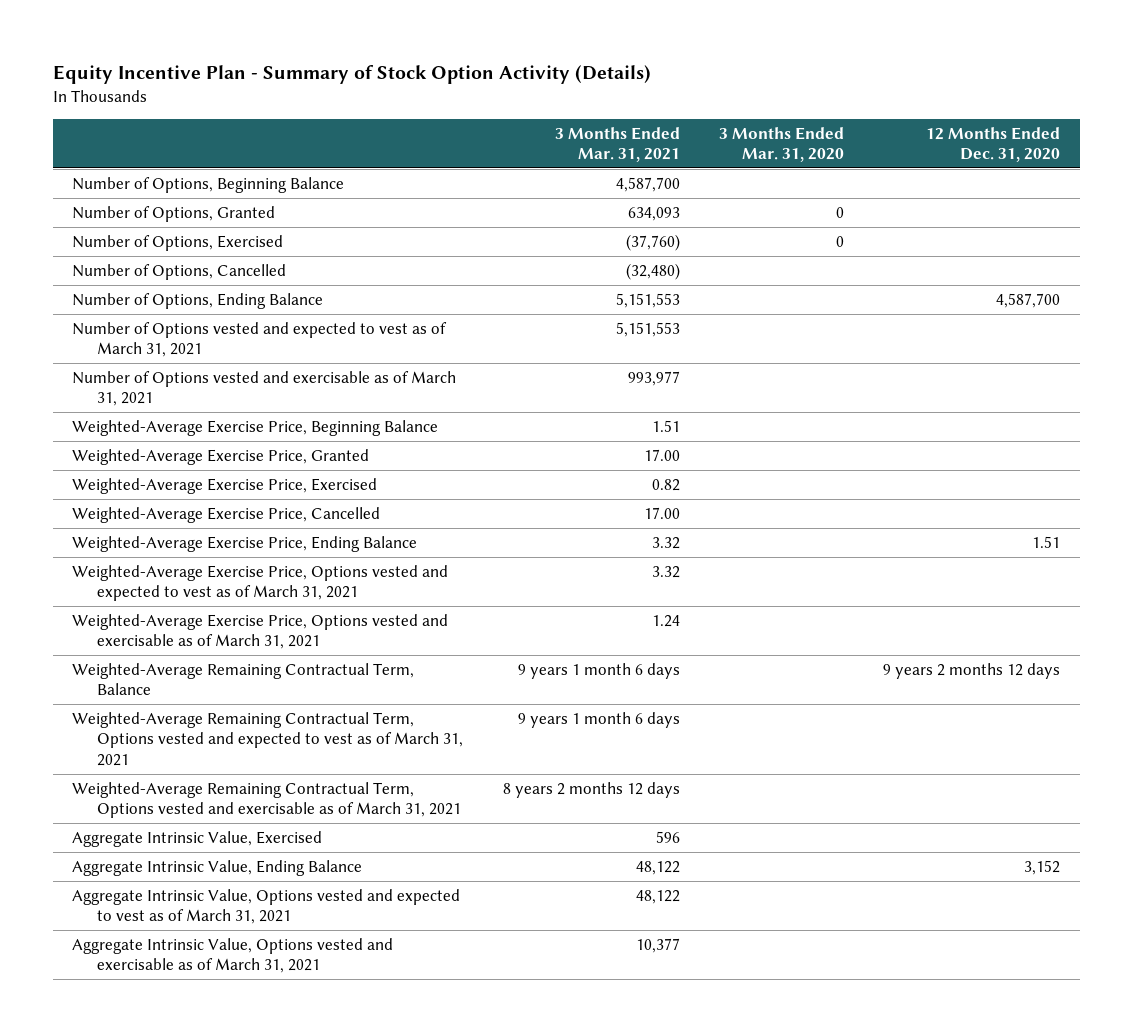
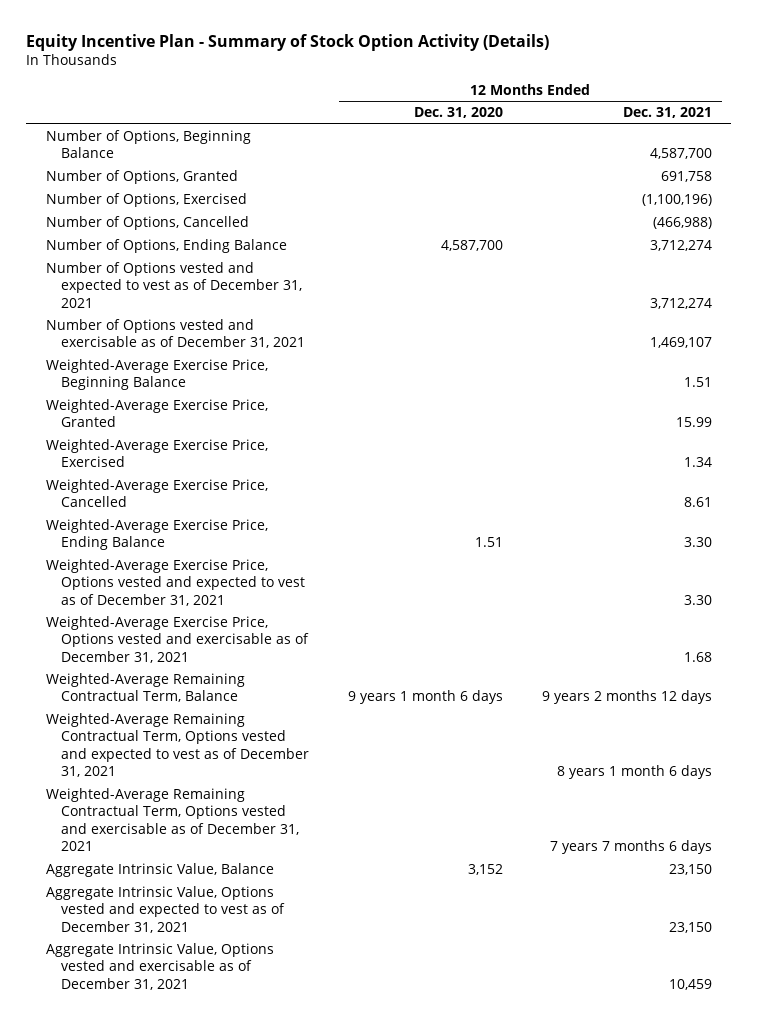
- | 3 Months Ended Mar. 31, 2021 | 3 Months Ended Mar. 31, 2020 | 12 Months Ended Dec. 31, 2020
+ | 12 Months Ended Dec. 31, 2020 | 12 Months Ended Dec. 31, 2021
- Number of Options vested and expected to vest as of March 31, 2021 | 5,151,553 | |
- Number of Options vested and exercisable as of March 31, 2021 | 993,977 | |
+ Number of Options vested and expected to vest as of December 31, 2021 | | 3,712,274
+ Number of Options vested and exercisable as of December 31, 2021 | | 1,469,107
- Weighted-Average Exercise Price, Options vested and expected to vest as of March 31, 2021 | 3.32 | |
- Weighted-Average Exercise Price, Options vested and exercisable as of March 31, 2021 | 1.24 | |
- Weighted-Average Remaining Contractual Term, Balance | 9 years 1 month 6 days | | 9 years 2 months 12 days
- Weighted-Average Remaining Contractual Term, Options vested and expected to vest as of March 31, 2021 | 9 years 1 month 6 days | |
- Weighted-Average Remaining Contractual Term, Options vested and exercisable as of March 31, 2021 | 8 years 2 months 12 days | |
- Aggregate Intrinsic Value, Exercised | 596 | |
- Aggregate Intrinsic Value, Ending Balance | 48,122 | | 3,152
- Aggregate Intrinsic Value, Options vested and expected to vest as of March 31, 2021 | 48,122 | |
- Aggregate Intrinsic Value, Options vested and exercisable as of March 31, 2021 | 10,377 | |
+ Weighted-Average Exercise Price, Options vested and expected to vest as of December 31, 2021 | | 3.30
+ Weighted-Average Exercise Price, Options vested and exercisable as of December 31, 2021 | | 1.68
+ Weighted-Average Remaining Contractual Term, Balance | 9 years 1 month 6 days | 9 years 2 months 12 days
+ Weighted-Average Remaining Contractual Term, Options vested and expected to vest as of December 31, 2021 | | 8 years 1 month 6 days
+ Weighted-Average Remaining Contractual Term, Options vested and exercisable as of December 31, 2021 | | 7 years 7 months 6 days
+ Aggregate Intrinsic Value, Balance | 3,152 | 23,150
+ Aggregate Intrinsic Value, Options vested and expected to vest as of December 31, 2021 | | 23,150
+ Aggregate Intrinsic Value, Options vested and exercisable as of December 31, 2021 | | 10,459

